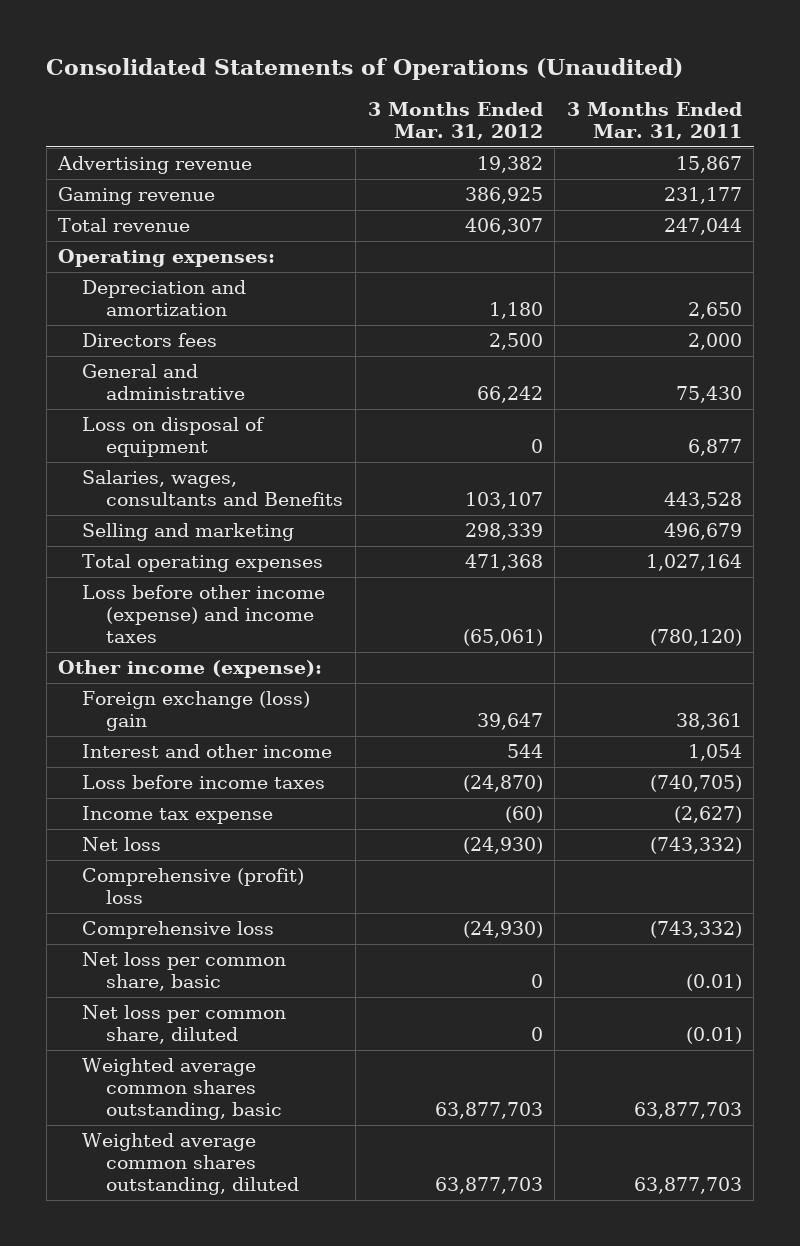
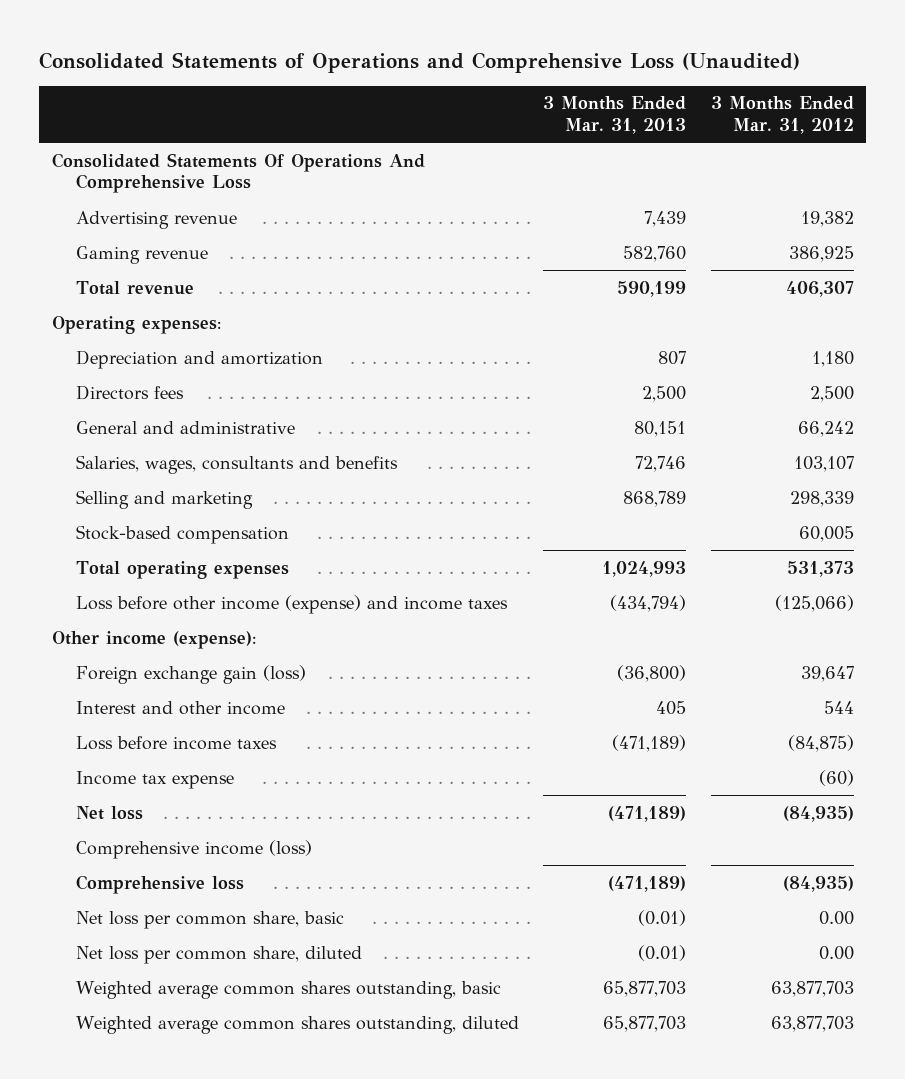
- Consolidated Statements of Operations (Unaudited)
+ Consolidated Statements of Operations and Comprehensive Loss (Unaudited)
- | 3 Months Ended Mar. 31, 2012 | 3 Months Ended Mar. 31, 2011
+ | 3 Months Ended Mar. 31, 2013 | 3 Months Ended Mar. 31, 2012
+ Consolidated Statements Of Operations And Comprehensive Loss
- Loss on disposal of equipment | 0 | 6,877
- Salaries, wages, consultants and Benefits | 103,107 | 443,528
+ Salaries, wages, consultants and benefits | 72,746 | 103,107
- Total operating expenses | 471,368 | 1,027,164
- Loss before other income (expense) and income taxes | (65,061) | (780,120)
+ Stock-based compensation | | 60,005
+ Total operating expenses | 1,024,993 | 531,373
+ Loss before other income (expense) and income taxes | (434,794) | (125,066)
- Foreign exchange (loss) gain | 39,647 | 38,361
+ Foreign exchange gain (loss) | (36,800) | 39,647
- Loss before income taxes | (24,870) | (740,705)
+ Loss before income taxes | (471,189) | (84,875)
- Net loss | (24,930) | (743,332)
- Comprehensive (profit) loss
- Comprehensive loss | (24,930) | (743,332)
- Net loss per common share, basic | 0 | (0.01)
- Net loss per common share, diluted | 0 | (0.01)
+ Net loss | (471,189) | (84,935)
+ Comprehensive income (loss)
+ Comprehensive loss | (471,189) | (84,935)
+ Net loss per common share, basic | (0.01) | 0.00
+ Net loss per common share, diluted | (0.01) | 0.00

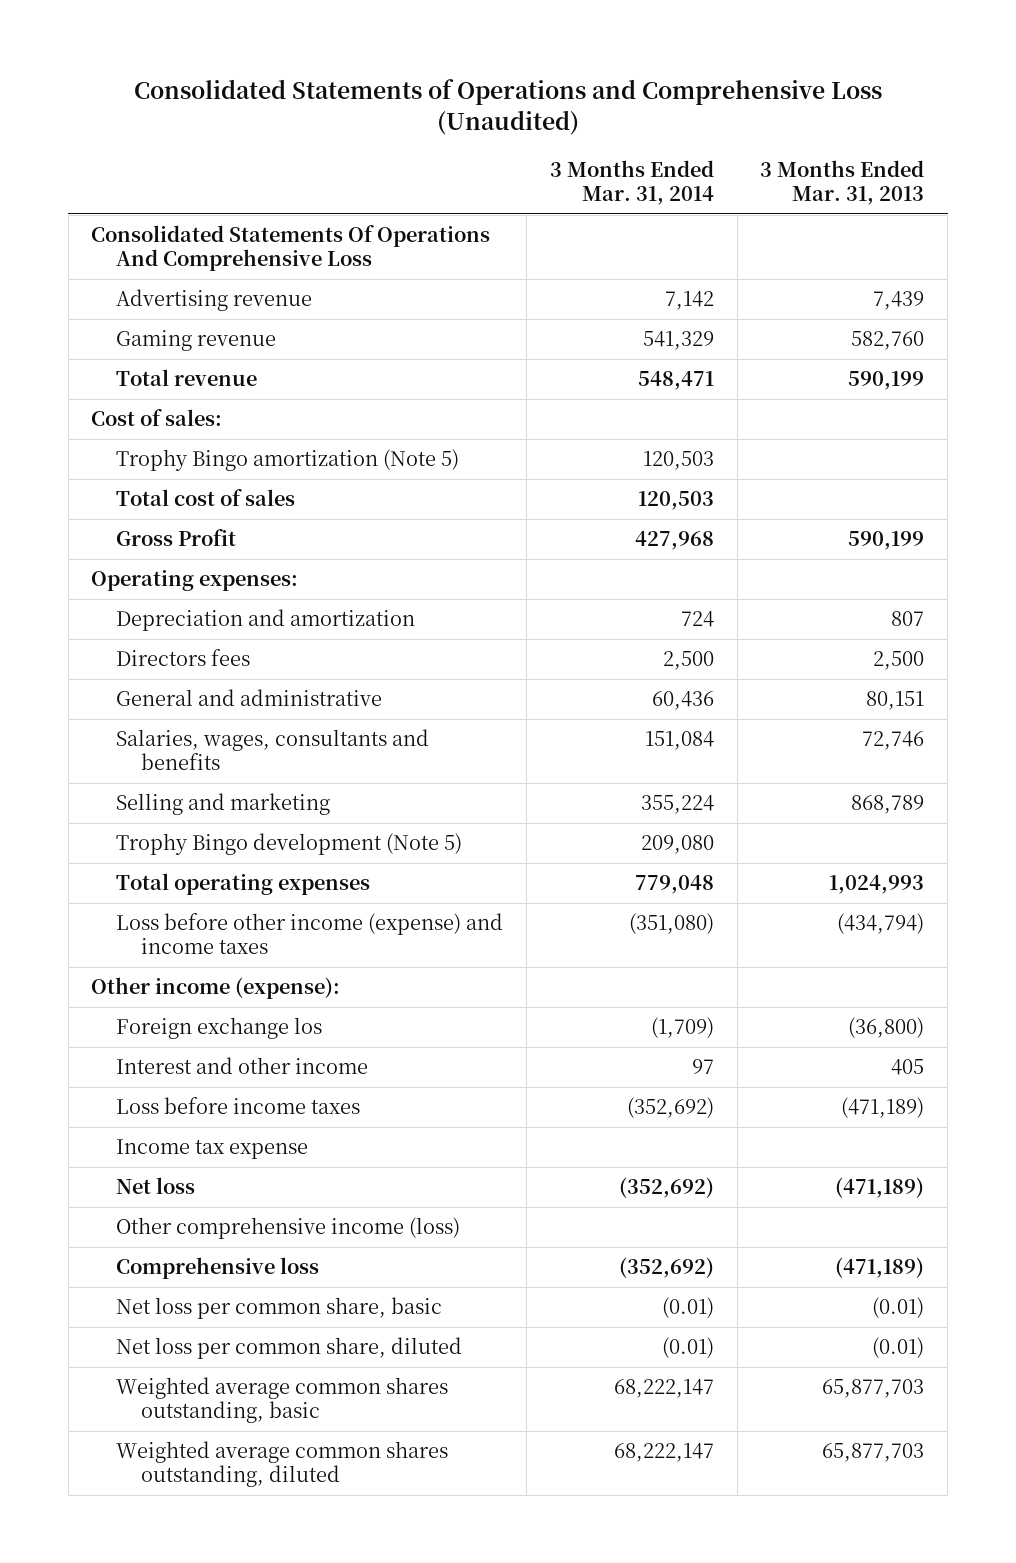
- | 3 Months Ended Mar. 31, 2013 | 3 Months Ended Mar. 31, 2012
+ | 3 Months Ended Mar. 31, 2014 | 3 Months Ended Mar. 31, 2013
+ Cost of sales:
+ Trophy Bingo amortization (Note 5) | 120,503 |
+ Total cost of sales | 120,503 |
+ Gross Profit | 427,968 | 590,199
- Stock-based compensation | | 60,005
+ Trophy Bingo development (Note 5) | 209,080 |
- Foreign exchange gain (loss) | (36,800) | 39,647
+ Foreign exchange los | (1,709) | (36,800)
- Comprehensive income (loss)
+ Other comprehensive income (loss)

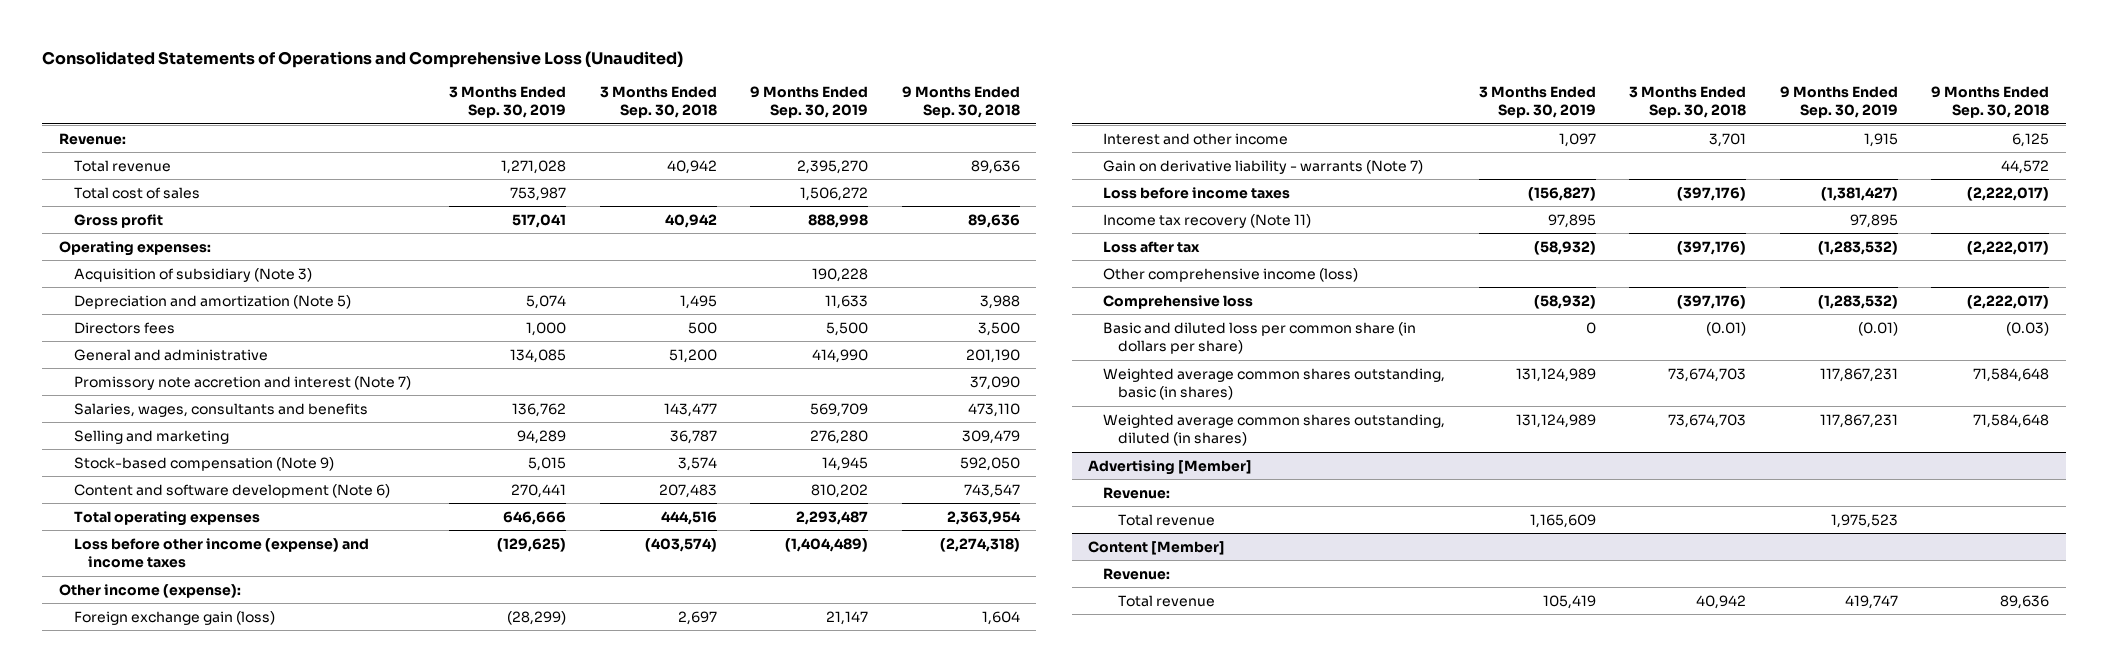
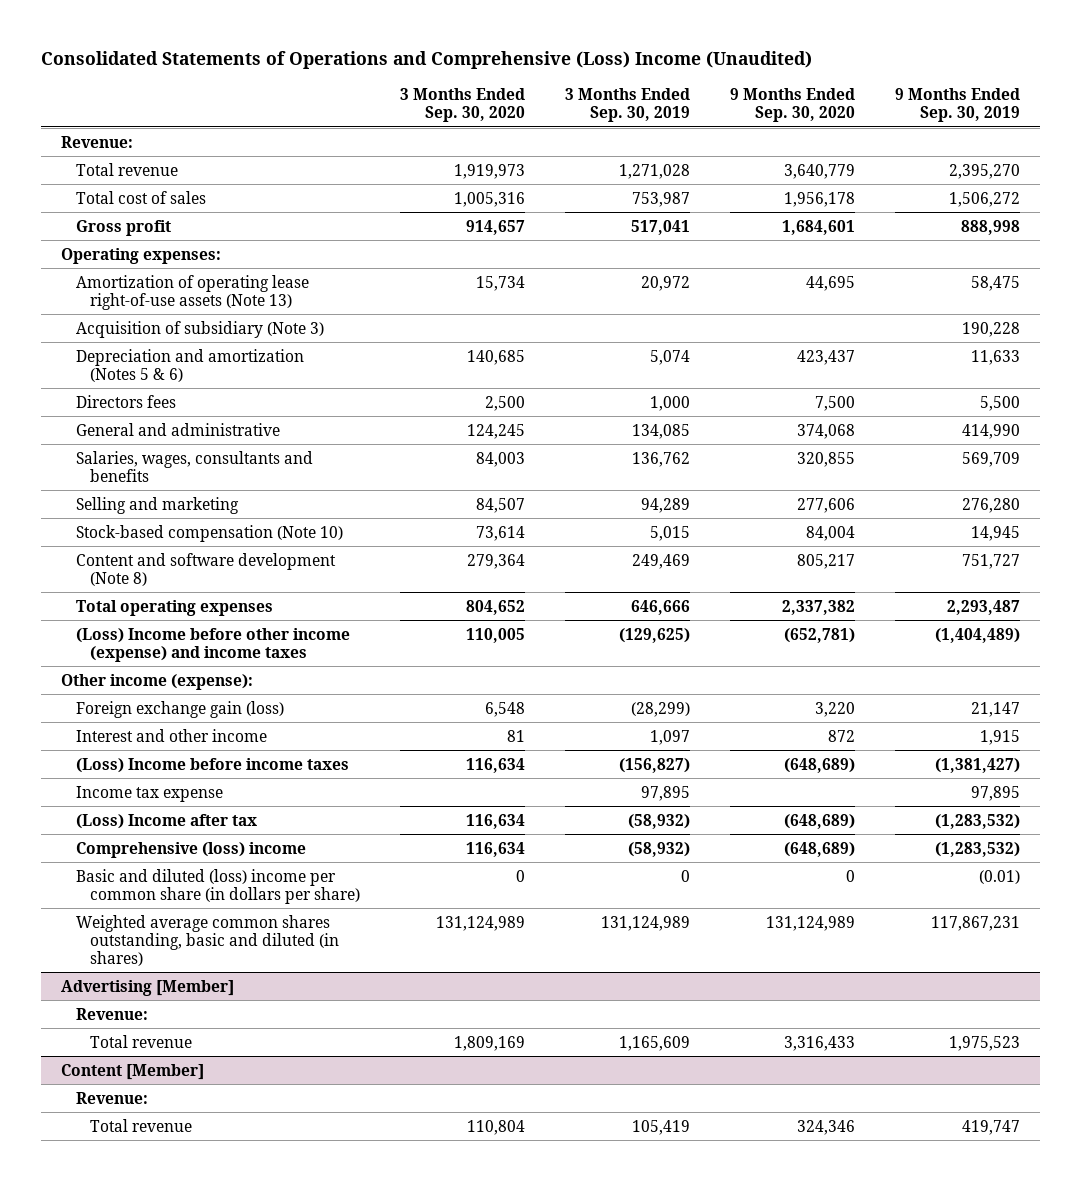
- Consolidated Statements of Operations and Comprehensive Loss (Unaudited)
+ Consolidated Statements of Operations and Comprehensive (Loss) Income (Unaudited)
- | 3 Months Ended Sep. 30, 2019 | 3 Months Ended Sep. 30, 2018 | 9 Months Ended Sep. 30, 2019 | 9 Months Ended Sep. 30, 2018
+ | 3 Months Ended Sep. 30, 2020 | 3 Months Ended Sep. 30, 2019 | 9 Months Ended Sep. 30, 2020 | 9 Months Ended Sep. 30, 2019
+ Amortization of operating lease right-of-use assets (Note 13) | 15,734 | 20,972 | 44,695 | 58,475
- Depreciation and amortization (Note 5) | 5,074 | 1,495 | 11,633 | 3,988
+ Depreciation and amortization (Notes 5 & 6) | 140,685 | 5,074 | 423,437 | 11,633
- Promissory note accretion and interest (Note 7) | | | | 37,090
- Stock-based compensation (Note 9) | 5,015 | 3,574 | 14,945 | 592,050
- Content and software development (Note 6) | 270,441 | 207,483 | 810,202 | 743,547
+ Stock-based compensation (Note 10) | 73,614 | 5,015 | 84,004 | 14,945
+ Content and software development (Note 8) | 279,364 | 249,469 | 805,217 | 751,727
- Loss before other income (expense) and income taxes | (129,625) | (403,574) | (1,404,489) | (2,274,318)
+ (Loss) Income before other income (expense) and income taxes | 110,005 | (129,625) | (652,781) | (1,404,489)
- Gain on derivative liability - warrants (Note 7) | | | | 44,572
- Loss before income taxes | (156,827) | (397,176) | (1,381,427) | (2,222,017)
- Income tax recovery (Note 11) | 97,895 | | 97,895 |
- Loss after tax | (58,932) | (397,176) | (1,283,532) | (2,222,017)
- Other comprehensive income (loss)
- Comprehensive loss | (58,932) | (397,176) | (1,283,532) | (2,222,017)
- Basic and diluted loss per common share (in dollars per share) | 0 | (0.01) | (0.01) | (0.03)
- Weighted average common shares outstanding, basic (in shares) | 131,124,989 | 73,674,703 | 117,867,231 | 71,584,648
- Weighted average common shares outstanding, diluted (in shares) | 131,124,989 | 73,674,703 | 117,867,231 | 71,584,648
+ (Loss) Income before income taxes | 116,634 | (156,827) | (648,689) | (1,381,427)
+ Income tax expense | | 97,895 | | 97,895
+ (Loss) Income after tax | 116,634 | (58,932) | (648,689) | (1,283,532)
+ Comprehensive (loss) income | 116,634 | (58,932) | (648,689) | (1,283,532)
+ Basic and diluted (loss) income per common share (in dollars per share) | 0 | 0 | 0 | (0.01)
+ Weighted average common shares outstanding, basic and diluted (in shares) | 131,124,989 | 131,124,989 | 131,124,989 | 117,867,231

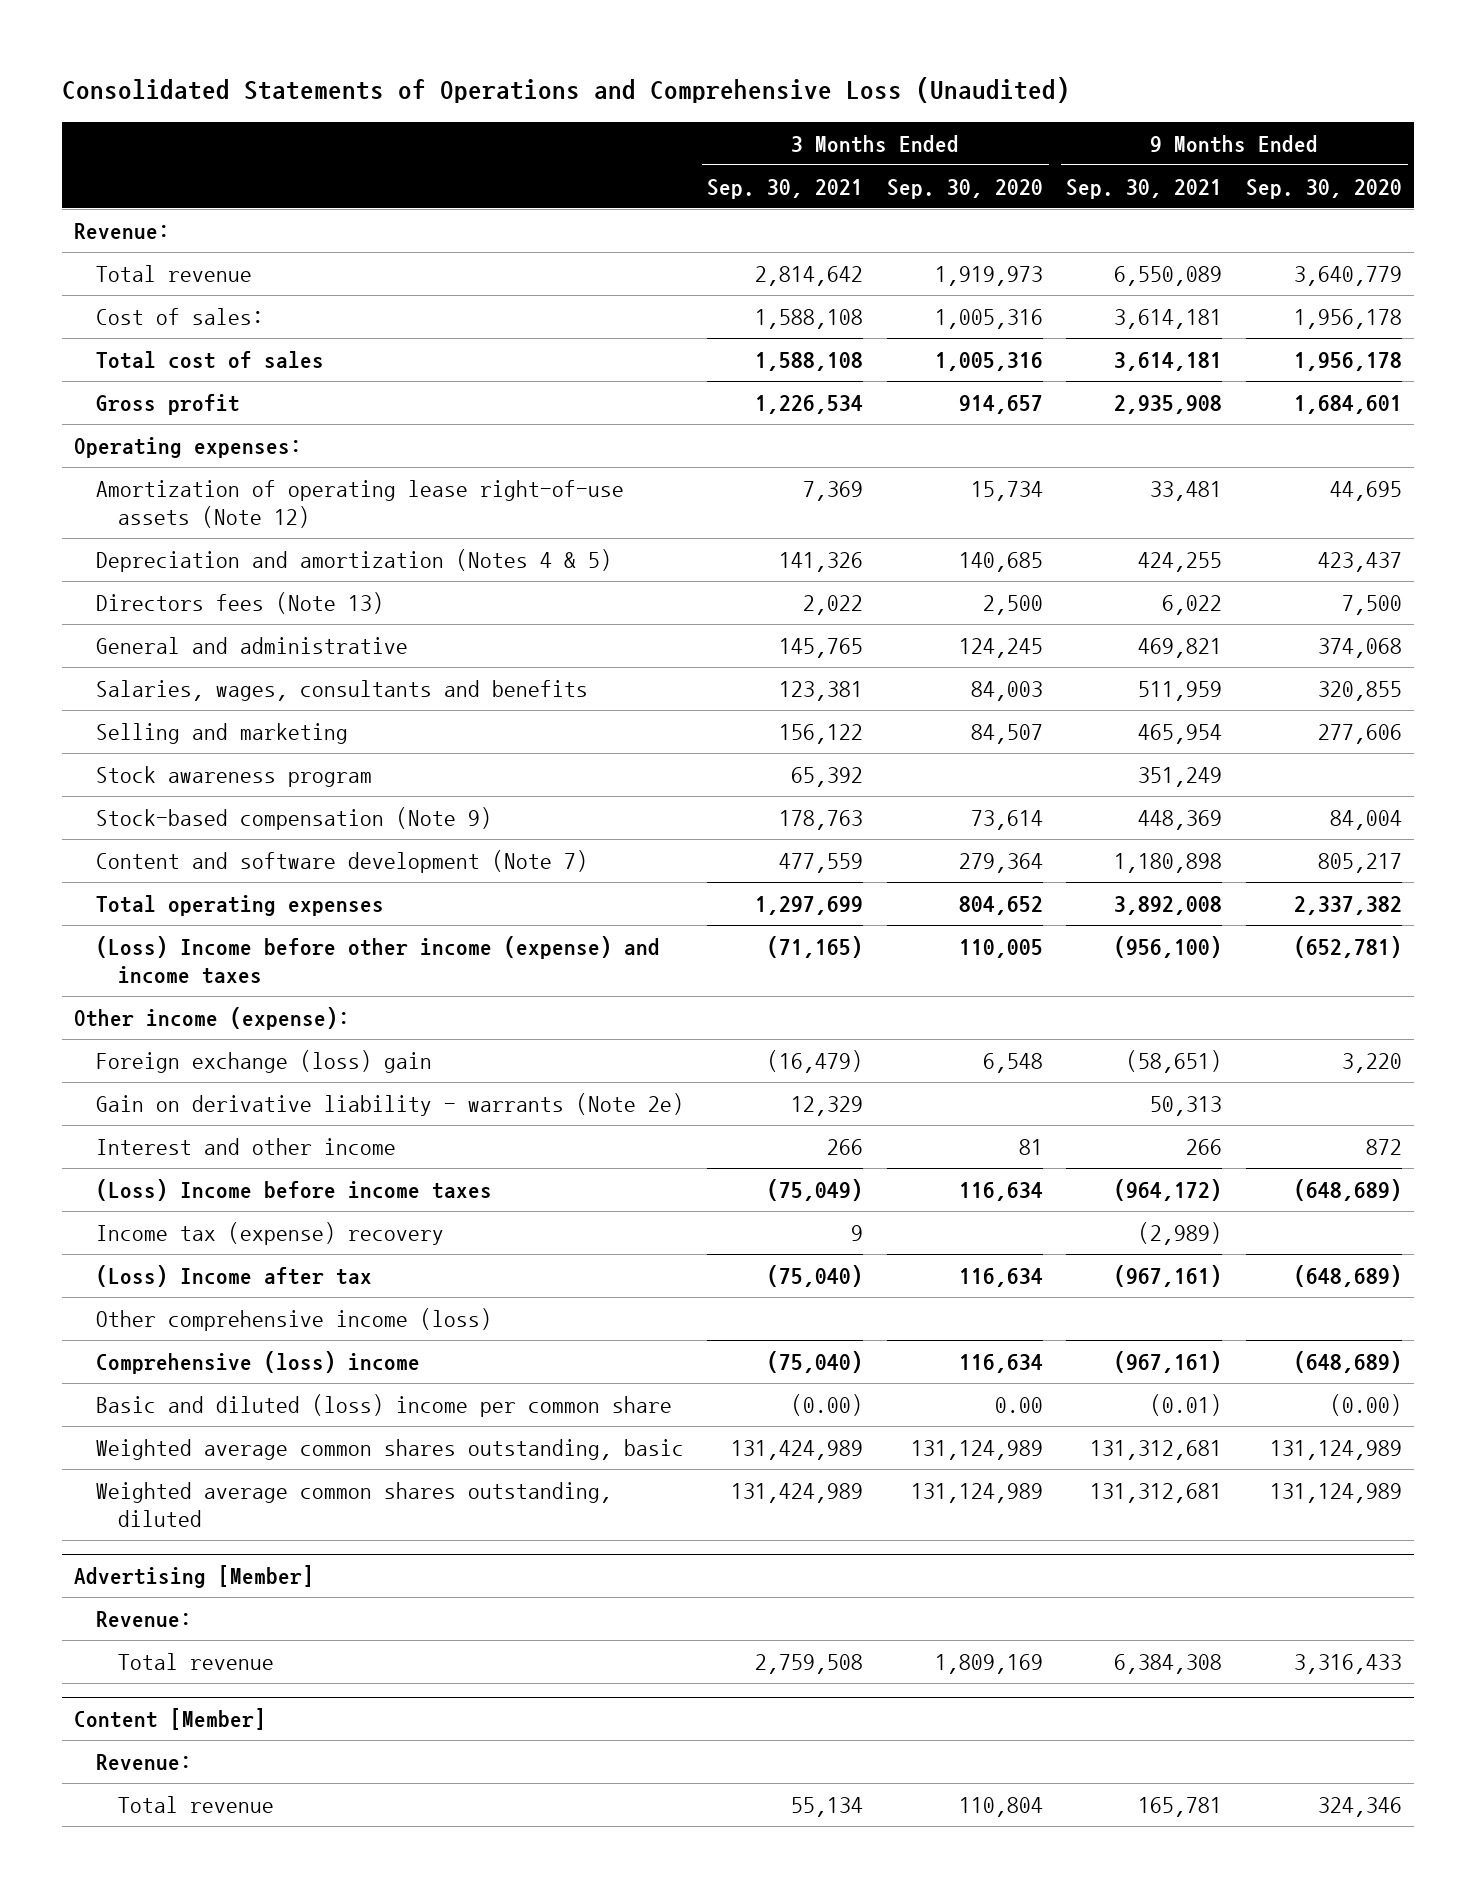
- Consolidated Statements of Operations and Comprehensive (Loss) Income (Unaudited)
+ Consolidated Statements of Operations and Comprehensive Loss (Unaudited)
- | 3 Months Ended Sep. 30, 2020 | 3 Months Ended Sep. 30, 2019 | 9 Months Ended Sep. 30, 2020 | 9 Months Ended Sep. 30, 2019
+ | 3 Months Ended Sep. 30, 2021 | 3 Months Ended Sep. 30, 2020 | 9 Months Ended Sep. 30, 2021 | 9 Months Ended Sep. 30, 2020
+ Cost of sales: | 1,588,108 | 1,005,316 | 3,614,181 | 1,956,178
- Amortization of operating lease right-of-use assets (Note 13) | 15,734 | 20,972 | 44,695 | 58,475
- Acquisition of subsidiary (Note 3) | | | | 190,228
- Depreciation and amortization (Notes 5 & 6) | 140,685 | 5,074 | 423,437 | 11,633
- Directors fees | 2,500 | 1,000 | 7,500 | 5,500
+ Amortization of operating lease right-of-use assets (Note 12) | 7,369 | 15,734 | 33,481 | 44,695
+ Depreciation and amortization (Notes 4 & 5) | 141,326 | 140,685 | 424,255 | 423,437
+ Directors fees (Note 13) | 2,022 | 2,500 | 6,022 | 7,500
- Stock-based compensation (Note 10) | 73,614 | 5,015 | 84,004 | 14,945
- Content and software development (Note 8) | 279,364 | 249,469 | 805,217 | 751,727
+ Stock awareness program | 65,392 | | 351,249 |
+ Stock-based compensation (Note 9) | 178,763 | 73,614 | 448,369 | 84,004
+ Content and software development (Note 7) | 477,559 | 279,364 | 1,180,898 | 805,217
- Foreign exchange gain (loss) | 6,548 | (28,299) | 3,220 | 21,147
+ Foreign exchange (loss) gain | (16,479) | 6,548 | (58,651) | 3,220
+ Gain on derivative liability - warrants (Note 2e) | 12,329 | | 50,313 |
- Income tax expense | | 97,895 | | 97,895
+ Income tax (expense) recovery | 9 | | (2,989) |
+ Other comprehensive income (loss)
- Basic and diluted (loss) income per common share (in dollars per share) | 0 | 0 | 0 | (0.01)
- Weighted average common shares outstanding, basic and diluted (in shares) | 131,124,989 | 131,124,989 | 131,124,989 | 117,867,231
+ Basic and diluted (loss) income per common share | (0.00) | 0.00 | (0.01) | (0.00)
+ Weighted average common shares outstanding, basic | 131,424,989 | 131,124,989 | 131,312,681 | 131,124,989
+ Weighted average common shares outstanding, diluted | 131,424,989 | 131,124,989 | 131,312,681 | 131,124,989

